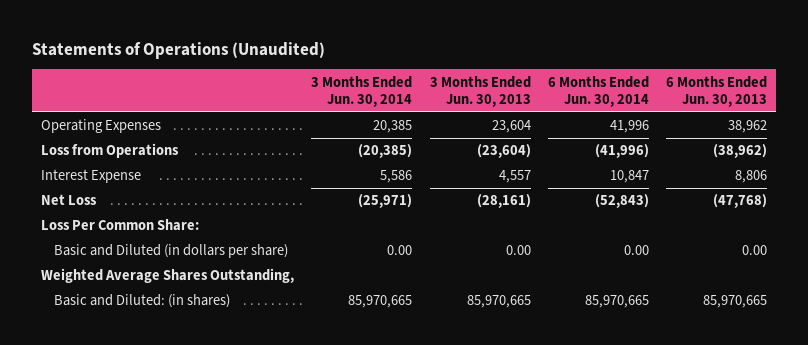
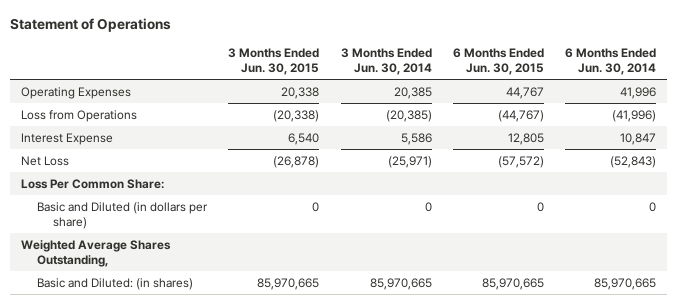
- Statements of Operations (Unaudited)
+ Statement of Operations
- | 3 Months Ended Jun. 30, 2014 | 3 Months Ended Jun. 30, 2013 | 6 Months Ended Jun. 30, 2014 | 6 Months Ended Jun. 30, 2013
+ | 3 Months Ended Jun. 30, 2015 | 3 Months Ended Jun. 30, 2014 | 6 Months Ended Jun. 30, 2015 | 6 Months Ended Jun. 30, 2014
- Basic and Diluted (in dollars per share) | 0.00 | 0.00 | 0.00 | 0.00
+ Basic and Diluted (in dollars per share) | 0 | 0 | 0 | 0

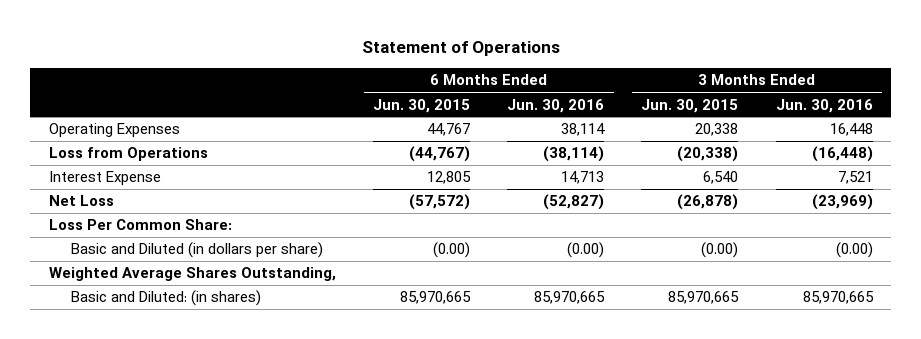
- | 3 Months Ended Jun. 30, 2015 | 3 Months Ended Jun. 30, 2014 | 6 Months Ended Jun. 30, 2015 | 6 Months Ended Jun. 30, 2014
+ | 6 Months Ended Jun. 30, 2015 | 6 Months Ended Jun. 30, 2016 | 3 Months Ended Jun. 30, 2015 | 3 Months Ended Jun. 30, 2016
- Basic and Diluted (in dollars per share) | 0 | 0 | 0 | 0
+ Basic and Diluted (in dollars per share) | (0.00) | (0.00) | (0.00) | (0.00)

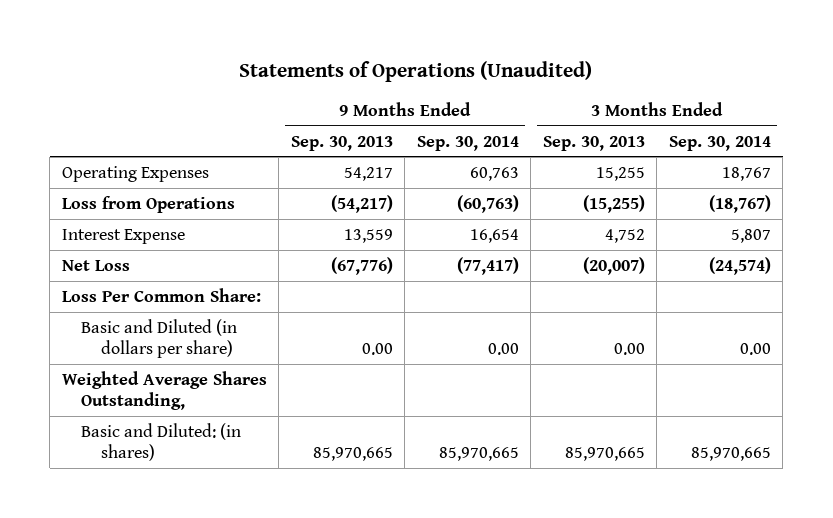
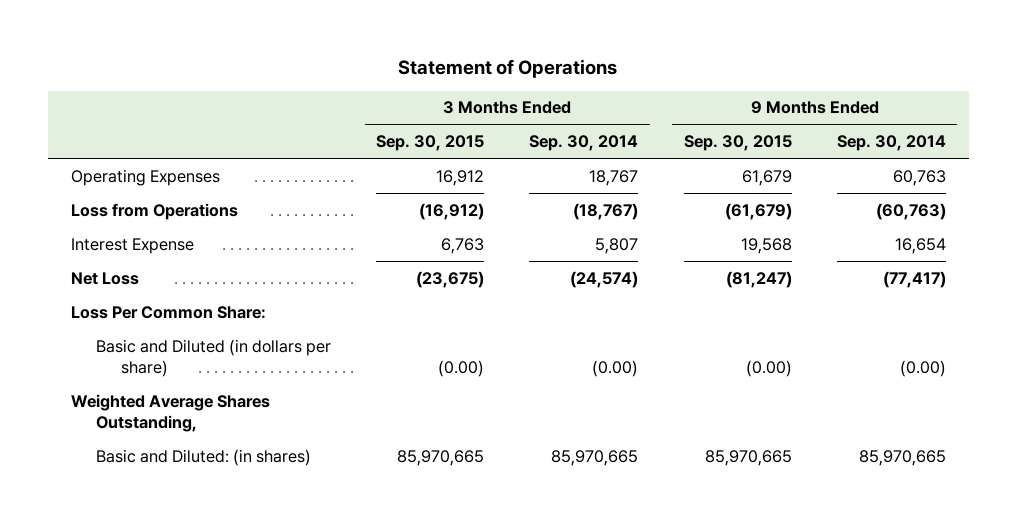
- Statements of Operations (Unaudited)
+ Statement of Operations
- | 9 Months Ended Sep. 30, 2013 | 9 Months Ended Sep. 30, 2014 | 3 Months Ended Sep. 30, 2013 | 3 Months Ended Sep. 30, 2014
+ | 3 Months Ended Sep. 30, 2015 | 3 Months Ended Sep. 30, 2014 | 9 Months Ended Sep. 30, 2015 | 9 Months Ended Sep. 30, 2014
- Basic and Diluted (in dollars per share) | 0.00 | 0.00 | 0.00 | 0.00
+ Basic and Diluted (in dollars per share) | (0.00) | (0.00) | (0.00) | (0.00)

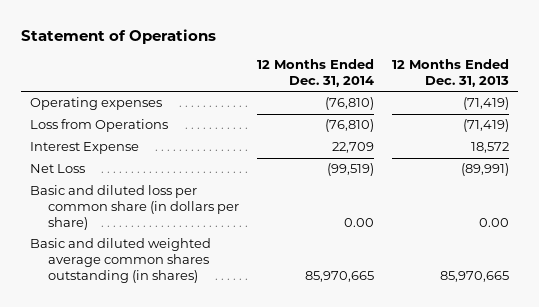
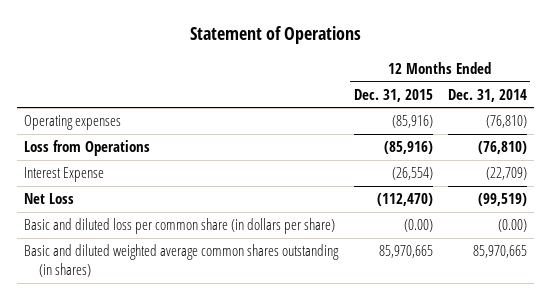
- | 12 Months Ended Dec. 31, 2014 | 12 Months Ended Dec. 31, 2013
+ | 12 Months Ended Dec. 31, 2015 | 12 Months Ended Dec. 31, 2014
- Interest Expense | 22,709 | 18,572
+ Interest Expense | (26,554) | (22,709)
- Basic and diluted loss per common share (in dollars per share) | 0.00 | 0.00
+ Basic and diluted loss per common share (in dollars per share) | (0.00) | (0.00)

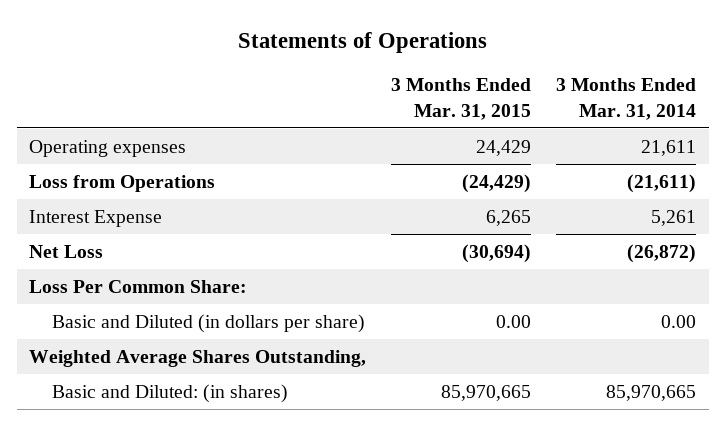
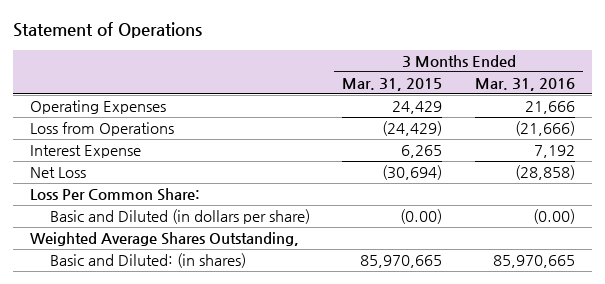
- Statements of Operations
+ Statement of Operations
- | 3 Months Ended Mar. 31, 2015 | 3 Months Ended Mar. 31, 2014
+ | 3 Months Ended Mar. 31, 2015 | 3 Months Ended Mar. 31, 2016
- Operating expenses | 24,429 | 21,611
+ Operating Expenses | 24,429 | 21,666
- Basic and Diluted (in dollars per share) | 0.00 | 0.00
+ Basic and Diluted (in dollars per share) | (0.00) | (0.00)

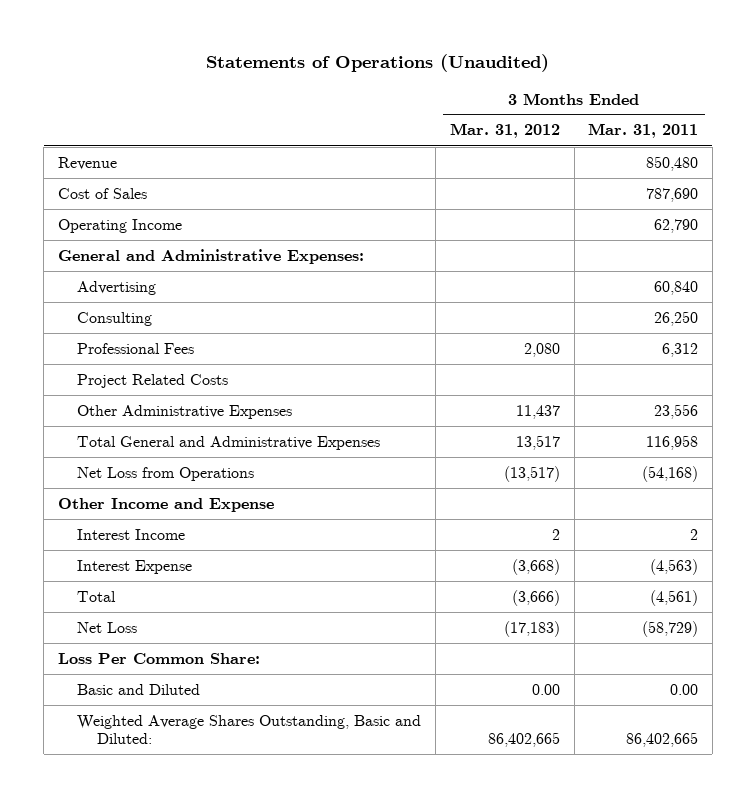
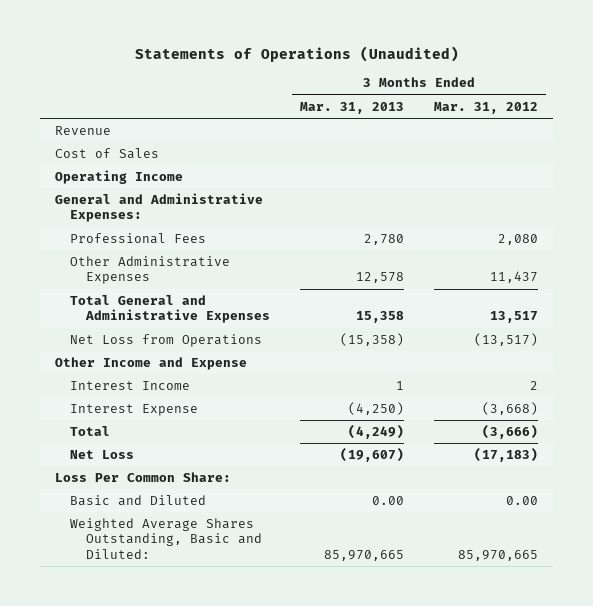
- | 3 Months Ended Mar. 31, 2012 | 3 Months Ended Mar. 31, 2011
+ | 3 Months Ended Mar. 31, 2013 | 3 Months Ended Mar. 31, 2012
- Advertising | | 60,840
- Consulting | | 26,250
- Project Related Costs
- Weighted Average Shares Outstanding, Basic and Diluted: | 86,402,665 | 86,402,665
+ Weighted Average Shares Outstanding, Basic and Diluted: | 85,970,665 | 85,970,665

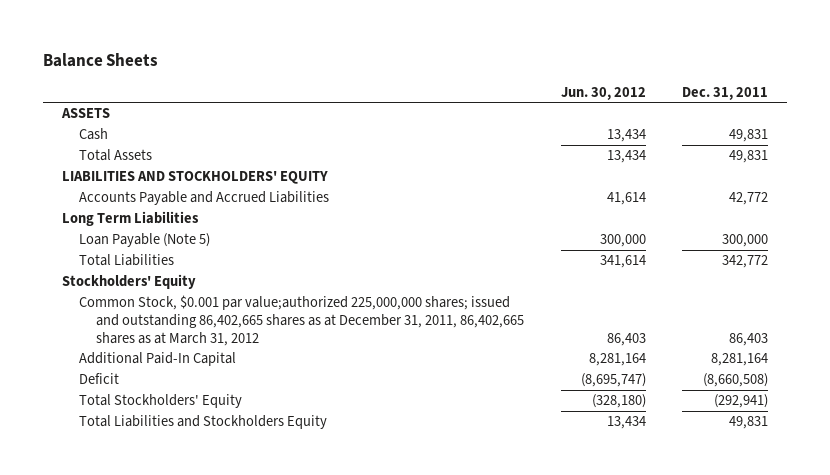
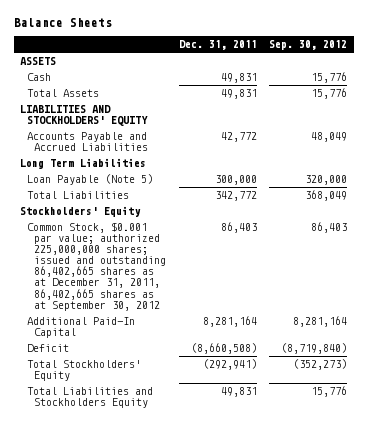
- | Jun. 30, 2012 | Dec. 31, 2011
+ | Dec. 31, 2011 | Sep. 30, 2012
- Common Stock, $0.001 par value;authorized 225,000,000 shares; issued and outstanding 86,402,665 shares as at December 31, 2011, 86,402,665 shares as at March 31, 2012 | 86,403 | 86,403
+ Common Stock, $0.001 par value; authorized 225,000,000 shares; issued and outstanding 86,402,665 shares as at December 31, 2011, 86,402,665 shares as at September 30, 2012 | 86,403 | 86,403

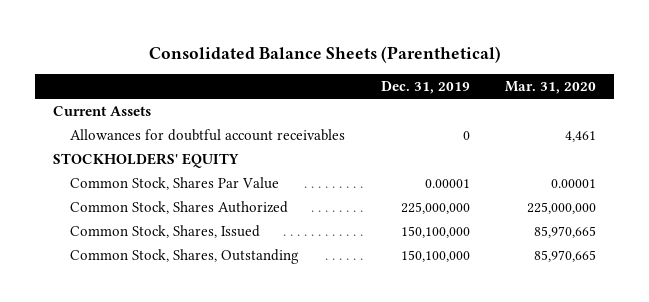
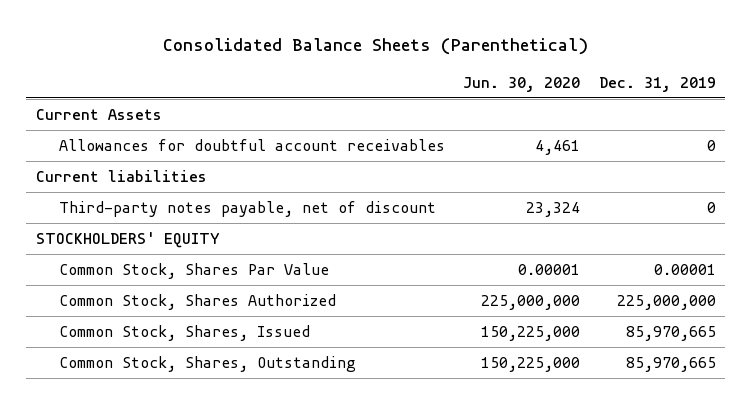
- | Dec. 31, 2019 | Mar. 31, 2020
+ | Jun. 30, 2020 | Dec. 31, 2019
+ Current liabilities
+ Third-party notes payable, net of discount | 23,324 | 0
- Common Stock, Shares, Issued | 150,100,000 | 85,970,665
- Common Stock, Shares, Outstanding | 150,100,000 | 85,970,665
+ Common Stock, Shares, Issued | 150,225,000 | 85,970,665
+ Common Stock, Shares, Outstanding | 150,225,000 | 85,970,665

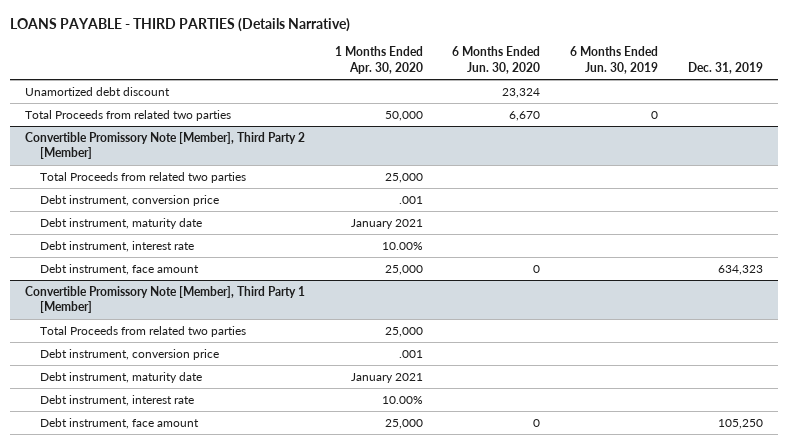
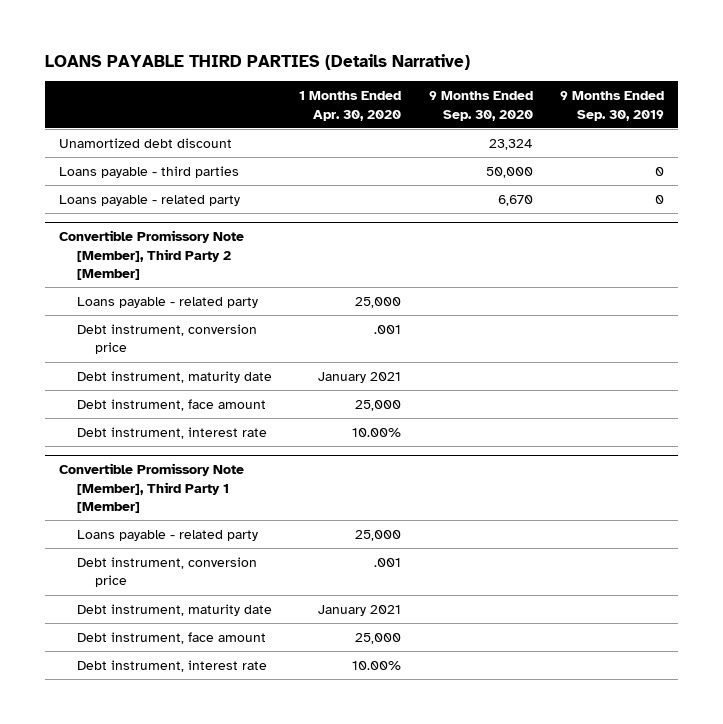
- LOANS PAYABLE - THIRD PARTIES (Details Narrative)
+ LOANS PAYABLE THIRD PARTIES (Details Narrative)
- | 1 Months Ended Apr. 30, 2020 | 6 Months Ended Jun. 30, 2020 | 6 Months Ended Jun. 30, 2019 | Dec. 31, 2019
+ | 1 Months Ended Apr. 30, 2020 | 9 Months Ended Sep. 30, 2020 | 9 Months Ended Sep. 30, 2019
- Total Proceeds from related two parties | 50,000 | 6,670 | 0 |
+ Loans payable - third parties | | 50,000 | 0
+ Loans payable - related party | | 6,670 | 0
@ Convertible Promissory Note [Member], Third Party 2 [Member]
- Total Proceeds from related two parties | 25,000 | | |
+ Loans payable - related party | 25,000 | |
moved down: Debt instrument, interest rate | 10.00% | |
@ Convertible Promissory Note [Member], Third Party 1 [Member]
- Total Proceeds from related two parties | 25,000 | | |
+ Loans payable - related party | 25,000 | |
moved down: Debt instrument, interest rate | 10.00% | |

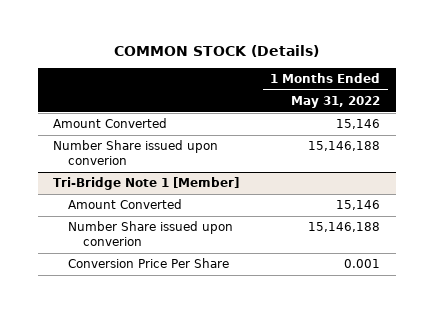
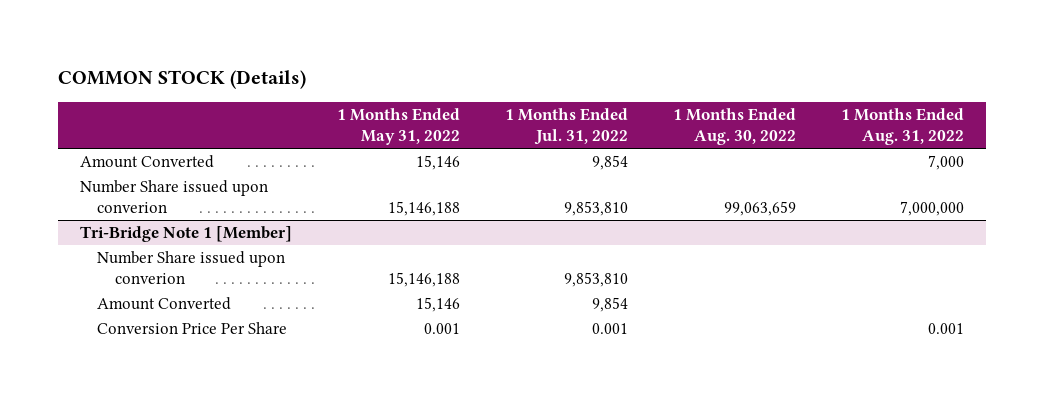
- | 1 Months Ended May 31, 2022
+ | 1 Months Ended May 31, 2022 | 1 Months Ended Jul. 31, 2022 | 1 Months Ended Aug. 30, 2022 | 1 Months Ended Aug. 31, 2022
@ Tri-Bridge Note 1 [Member]
moved down: Amount Converted | 15,146 | 9,854 | |

